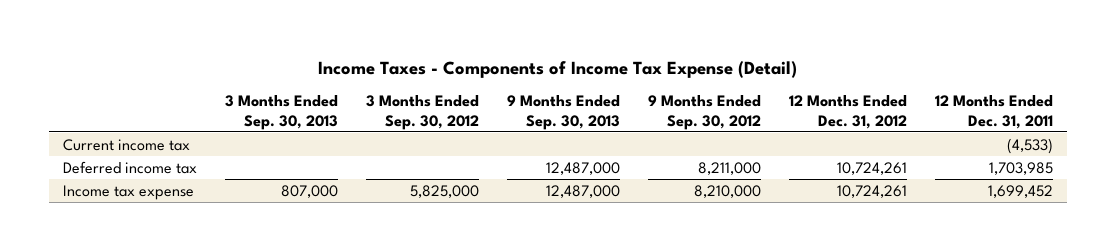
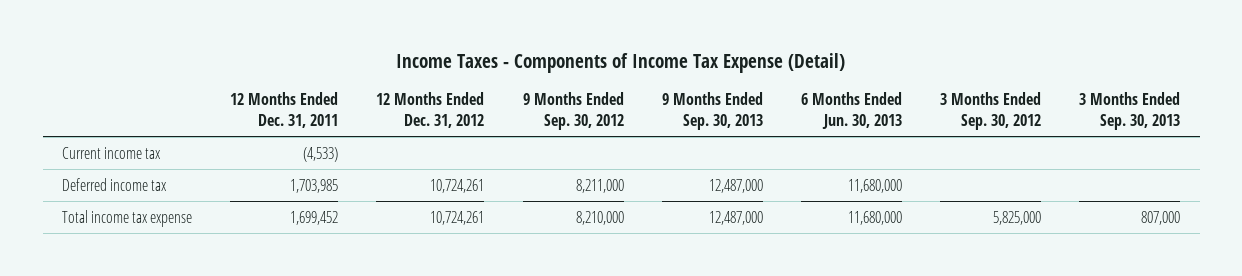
- | 3 Months Ended Sep. 30, 2013 | 3 Months Ended Sep. 30, 2012 | 9 Months Ended Sep. 30, 2013 | 9 Months Ended Sep. 30, 2012 | 12 Months Ended Dec. 31, 2012 | 12 Months Ended Dec. 31, 2011
+ | 12 Months Ended Dec. 31, 2011 | 12 Months Ended Dec. 31, 2012 | 9 Months Ended Sep. 30, 2012 | 9 Months Ended Sep. 30, 2013 | 6 Months Ended Jun. 30, 2013 | 3 Months Ended Sep. 30, 2012 | 3 Months Ended Sep. 30, 2013
- Income tax expense | 807,000 | 5,825,000 | 12,487,000 | 8,210,000 | 10,724,261 | 1,699,452
+ Total income tax expense | 1,699,452 | 10,724,261 | 8,210,000 | 12,487,000 | 11,680,000 | 5,825,000 | 807,000

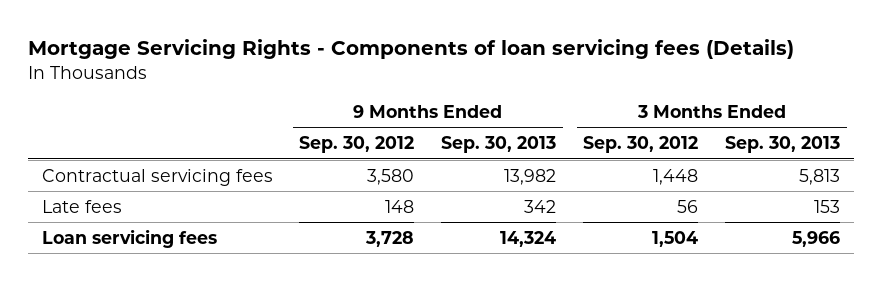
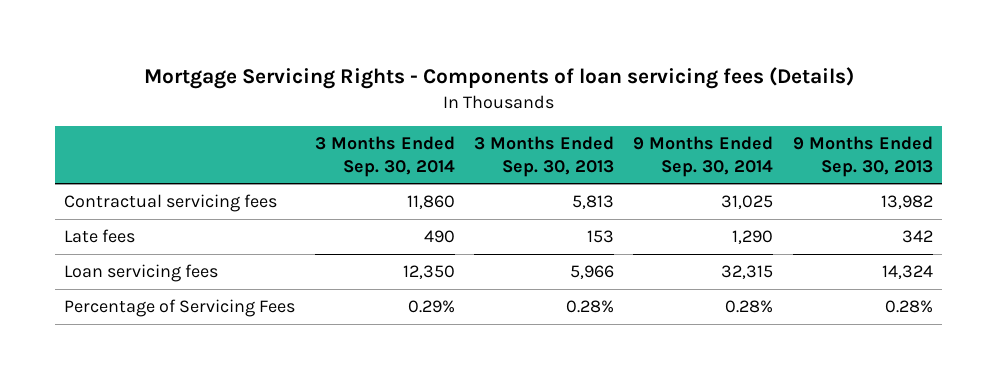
- | 9 Months Ended Sep. 30, 2012 | 9 Months Ended Sep. 30, 2013 | 3 Months Ended Sep. 30, 2012 | 3 Months Ended Sep. 30, 2013
+ | 3 Months Ended Sep. 30, 2014 | 3 Months Ended Sep. 30, 2013 | 9 Months Ended Sep. 30, 2014 | 9 Months Ended Sep. 30, 2013
+ Percentage of Servicing Fees | 0.29% | 0.28% | 0.28% | 0.28%

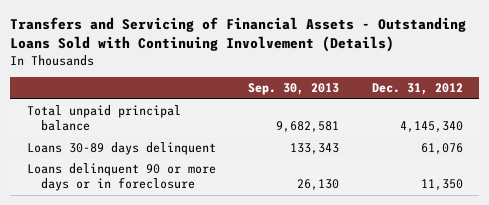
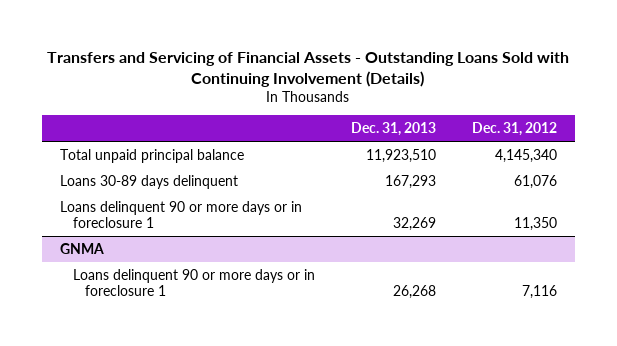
- | Sep. 30, 2013 | Dec. 31, 2012
+ | Dec. 31, 2013 | Dec. 31, 2012
- Loans delinquent 90 or more days or in foreclosure | 26,130 | 11,350
+ Loans delinquent 90 or more days or in foreclosure 1 | 32,269 | 11,350
+ GNMA
+ Loans delinquent 90 or more days or in foreclosure 1 | 26,268 | 7,116

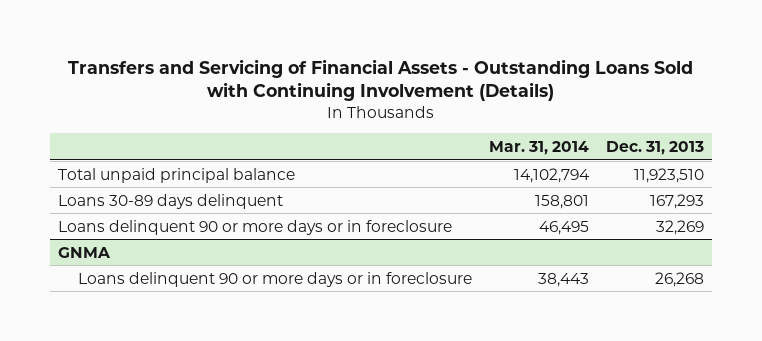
- | Dec. 31, 2013 | Dec. 31, 2012
+ | Mar. 31, 2014 | Dec. 31, 2013
- Loans delinquent 90 or more days or in foreclosure 1 | 32,269 | 11,350
+ Loans delinquent 90 or more days or in foreclosure | 46,495 | 32,269
@ GNMA
- Loans delinquent 90 or more days or in foreclosure 1 | 26,268 | 7,116
+ Loans delinquent 90 or more days or in foreclosure | 38,443 | 26,268

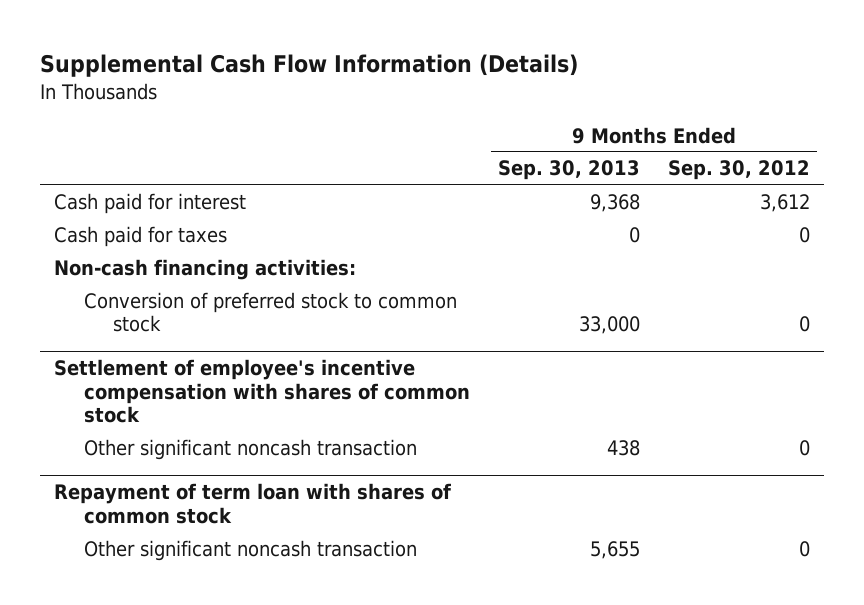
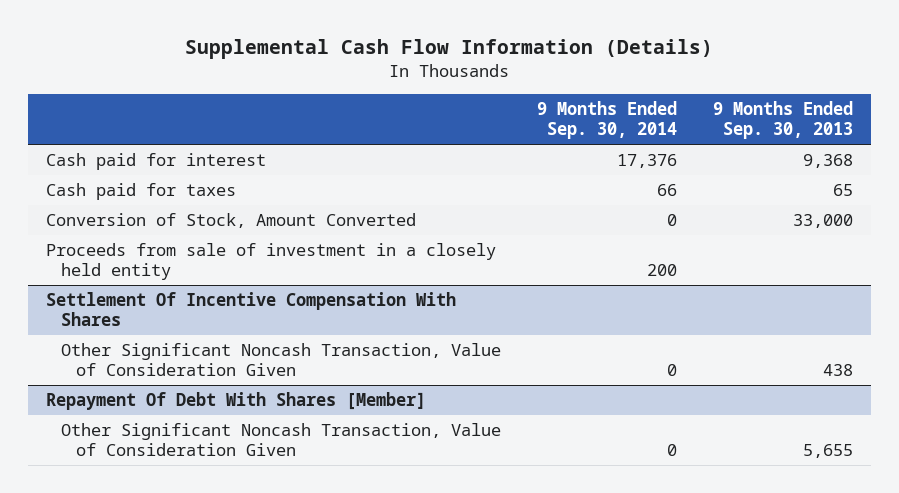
- | 9 Months Ended Sep. 30, 2013 | 9 Months Ended Sep. 30, 2012
+ | 9 Months Ended Sep. 30, 2014 | 9 Months Ended Sep. 30, 2013
- Cash paid for taxes | 0 | 0
- Non-cash financing activities:
- Conversion of preferred stock to common stock | 33,000 | 0
- Settlement of employee's incentive compensation with shares of common stock
- Other significant noncash transaction | 438 | 0
- Repayment of term loan with shares of common stock
- Other significant noncash transaction | 5,655 | 0
+ Cash paid for taxes | 66 | 65
+ Conversion of Stock, Amount Converted | 0 | 33,000
+ Proceeds from sale of investment in a closely held entity | 200 |
+ Settlement Of Incentive Compensation With Shares
+ Other Significant Noncash Transaction, Value of Consideration Given | 0 | 438
+ Repayment Of Debt With Shares [Member]
+ Other Significant Noncash Transaction, Value of Consideration Given | 0 | 5,655

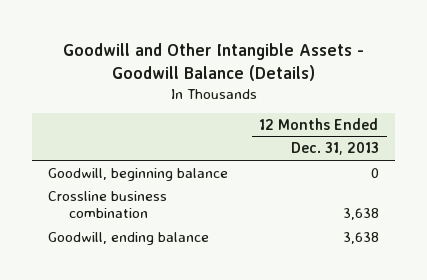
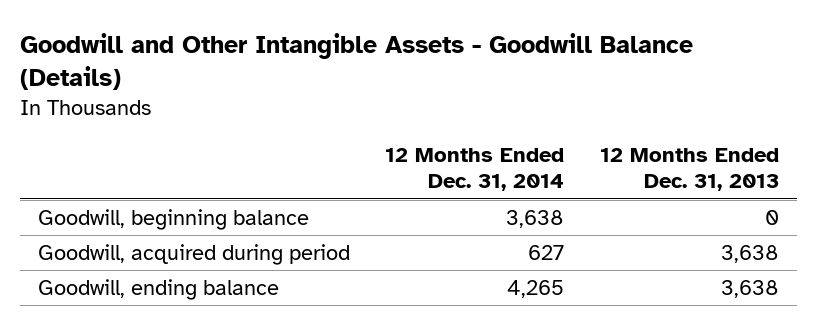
- | 12 Months Ended Dec. 31, 2013
+ | 12 Months Ended Dec. 31, 2014 | 12 Months Ended Dec. 31, 2013
- Crossline business combination | 3,638
+ Goodwill, acquired during period | 627 | 3,638

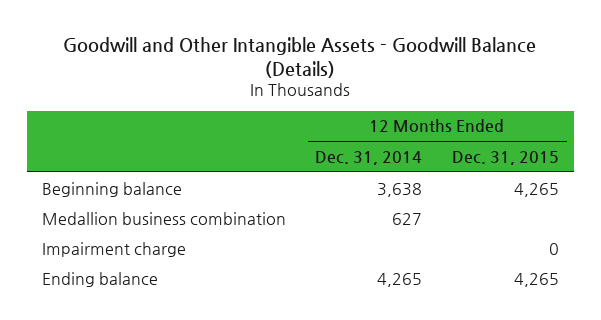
- | 12 Months Ended Dec. 31, 2014 | 12 Months Ended Dec. 31, 2013
+ | 12 Months Ended Dec. 31, 2014 | 12 Months Ended Dec. 31, 2015
- Goodwill, beginning balance | 3,638 | 0
- Goodwill, acquired during period | 627 | 3,638
- Goodwill, ending balance | 4,265 | 3,638
+ Beginning balance | 3,638 | 4,265
+ Medallion business combination | 627 |
+ Impairment charge | | 0
+ Ending balance | 4,265 | 4,265

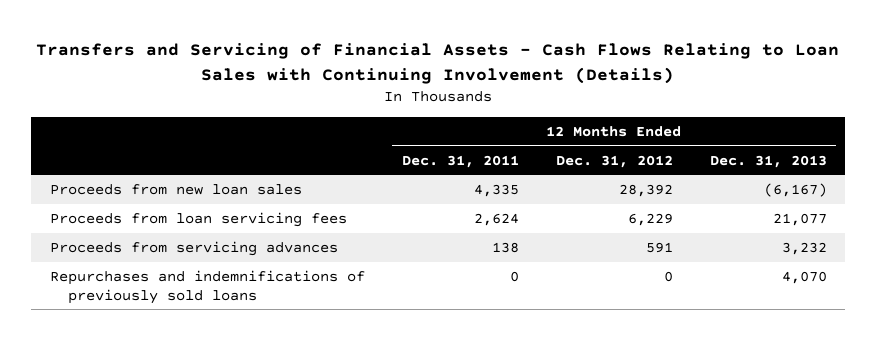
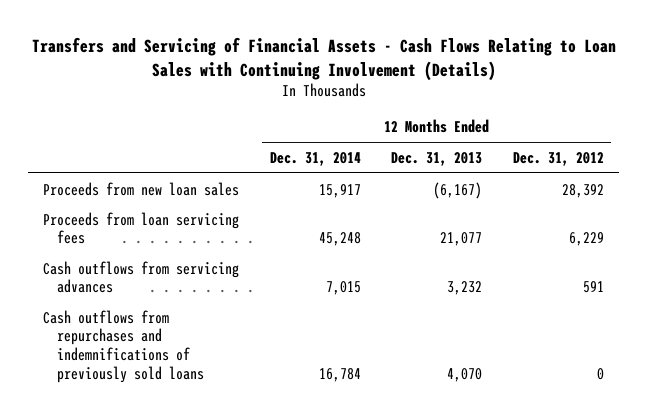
- | 12 Months Ended Dec. 31, 2011 | 12 Months Ended Dec. 31, 2012 | 12 Months Ended Dec. 31, 2013
+ | 12 Months Ended Dec. 31, 2014 | 12 Months Ended Dec. 31, 2013 | 12 Months Ended Dec. 31, 2012
- Proceeds from servicing advances | 138 | 591 | 3,232
- Repurchases and indemnifications of previously sold loans | 0 | 0 | 4,070
+ Cash outflows from servicing advances | 7,015 | 3,232 | 591
+ Cash outflows from repurchases and indemnifications of previously sold loans | 16,784 | 4,070 | 0

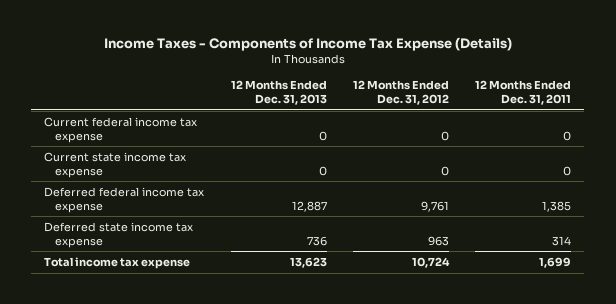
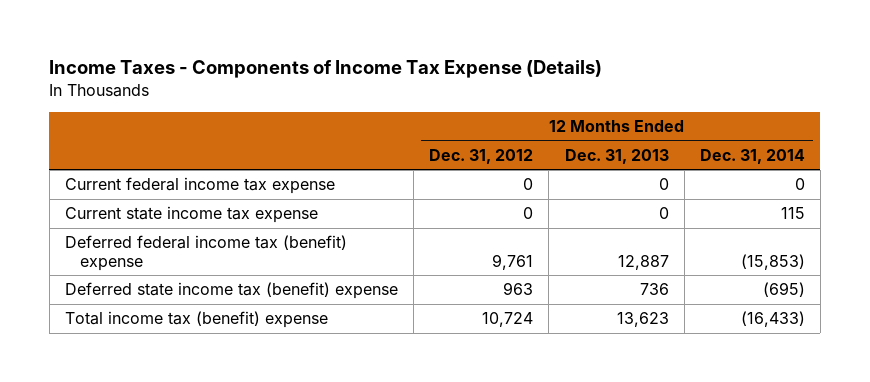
- | 12 Months Ended Dec. 31, 2013 | 12 Months Ended Dec. 31, 2012 | 12 Months Ended Dec. 31, 2011
+ | 12 Months Ended Dec. 31, 2012 | 12 Months Ended Dec. 31, 2013 | 12 Months Ended Dec. 31, 2014
- Deferred federal income tax expense | 12,887 | 9,761 | 1,385
- Deferred state income tax expense | 736 | 963 | 314
- Total income tax expense | 13,623 | 10,724 | 1,699
+ Deferred federal income tax (benefit) expense | 9,761 | 12,887 | (15,853)
+ Deferred state income tax (benefit) expense | 963 | 736 | (695)
+ Total income tax (benefit) expense | 10,724 | 13,623 | (16,433)

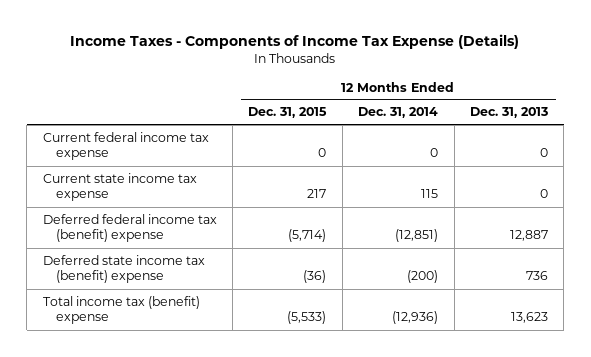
- | 12 Months Ended Dec. 31, 2012 | 12 Months Ended Dec. 31, 2013 | 12 Months Ended Dec. 31, 2014
+ | 12 Months Ended Dec. 31, 2015 | 12 Months Ended Dec. 31, 2014 | 12 Months Ended Dec. 31, 2013
- Deferred federal income tax (benefit) expense | 9,761 | 12,887 | (15,853)
- Deferred state income tax (benefit) expense | 963 | 736 | (695)
- Total income tax (benefit) expense | 10,724 | 13,623 | (16,433)
+ Deferred federal income tax (benefit) expense | (5,714) | (12,851) | 12,887
+ Deferred state income tax (benefit) expense | (36) | (200) | 736
+ Total income tax (benefit) expense | (5,533) | (12,936) | 13,623

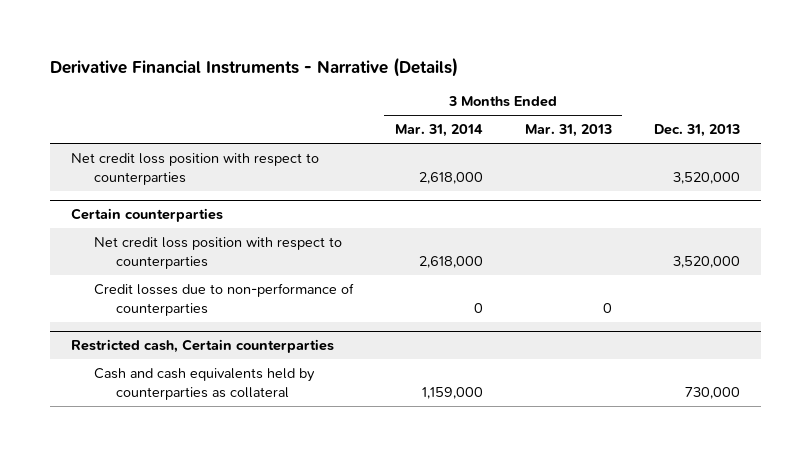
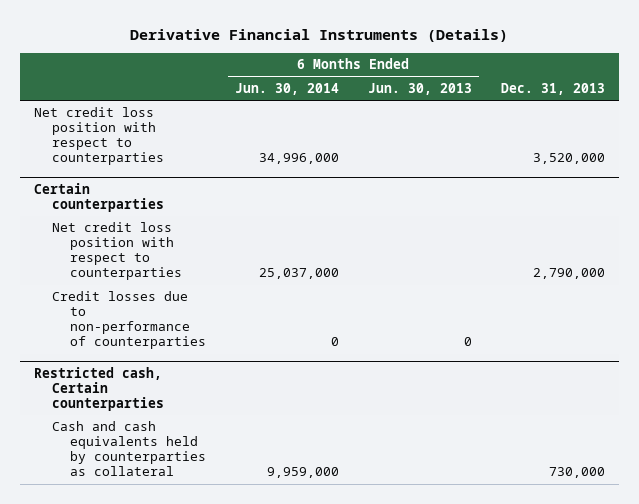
- Derivative Financial Instruments - Narrative (Details)
+ Derivative Financial Instruments (Details)
- | 3 Months Ended Mar. 31, 2014 | 3 Months Ended Mar. 31, 2013 | Dec. 31, 2013
+ | 6 Months Ended Jun. 30, 2014 | 6 Months Ended Jun. 30, 2013 | Dec. 31, 2013
@ Certain counterparties
- Net credit loss position with respect to counterparties | 2,618,000 | | 3,520,000
+ Net credit loss position with respect to counterparties | 25,037,000 | | 2,790,000

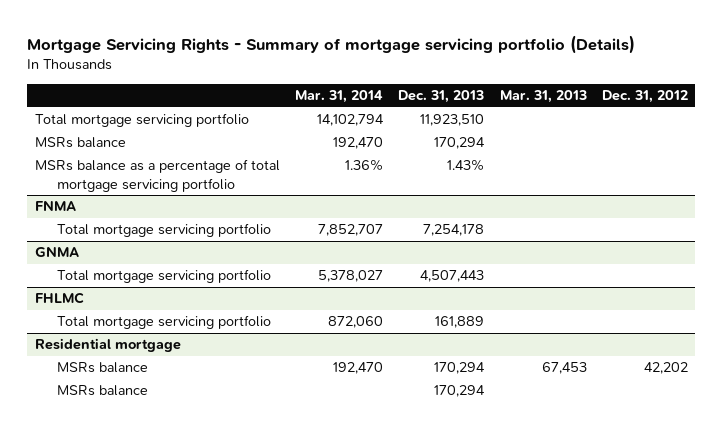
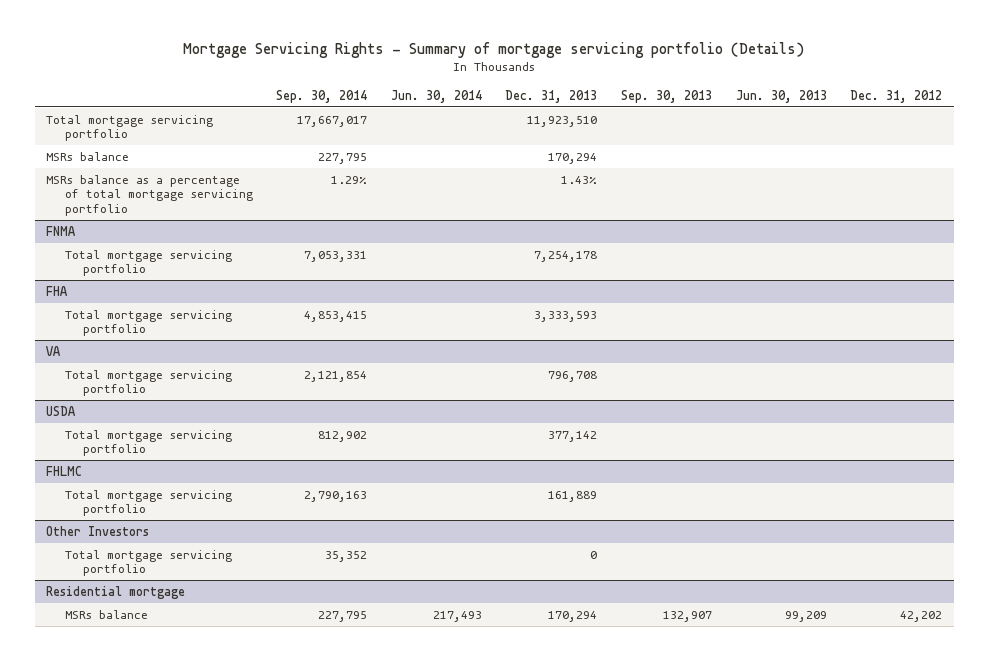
- | Mar. 31, 2014 | Dec. 31, 2013 | Mar. 31, 2013 | Dec. 31, 2012
+ | Sep. 30, 2014 | Jun. 30, 2014 | Dec. 31, 2013 | Sep. 30, 2013 | Jun. 30, 2013 | Dec. 31, 2012
- GNMA
- Total mortgage servicing portfolio | 5,378,027 | 4,507,443 | |
+ FHA
+ Total mortgage servicing portfolio | 4,853,415 | | 3,333,593 | | |
+ VA
+ Total mortgage servicing portfolio | 2,121,854 | | 796,708 | | |
+ USDA
+ Total mortgage servicing portfolio | 812,902 | | 377,142 | | |
+ Other Investors
+ Total mortgage servicing portfolio | 35,352 | | 0 | | |
@ Residential mortgage
- MSRs balance | | 170,294 | |

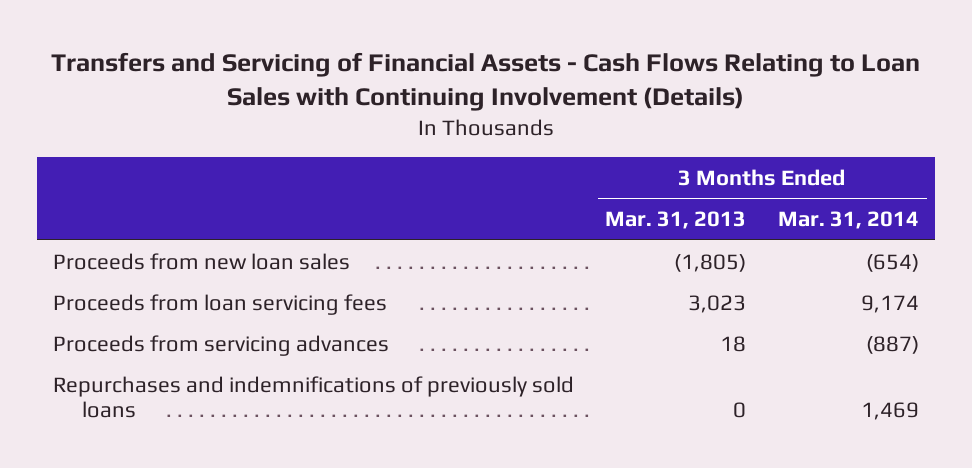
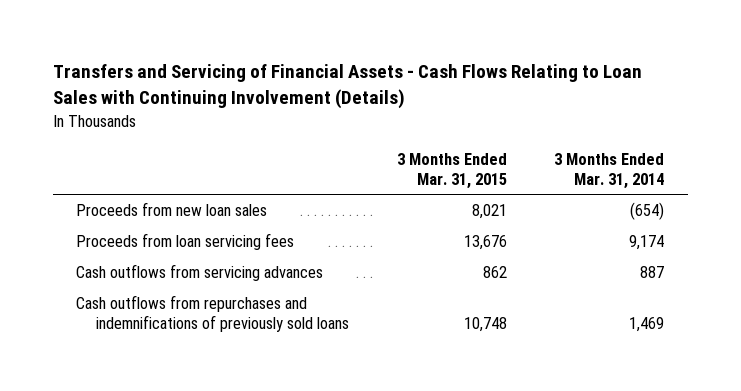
- | 3 Months Ended Mar. 31, 2013 | 3 Months Ended Mar. 31, 2014
+ | 3 Months Ended Mar. 31, 2015 | 3 Months Ended Mar. 31, 2014
- Proceeds from servicing advances | 18 | (887)
- Repurchases and indemnifications of previously sold loans | 0 | 1,469
+ Cash outflows from servicing advances | 862 | 887
+ Cash outflows from repurchases and indemnifications of previously sold loans | 10,748 | 1,469

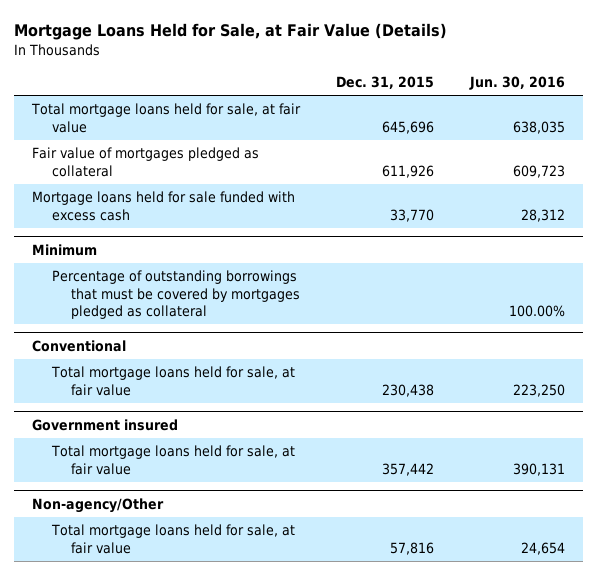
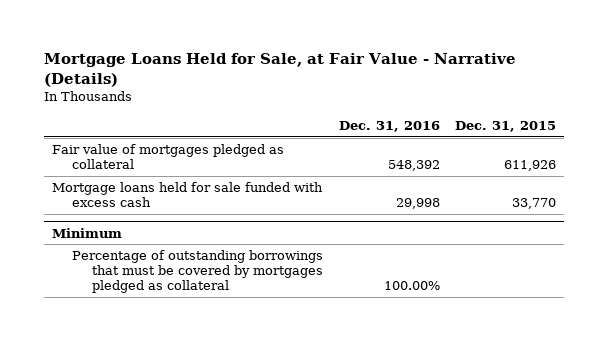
- Mortgage Loans Held for Sale, at Fair Value (Details)
+ Mortgage Loans Held for Sale, at Fair Value - Narrative (Details)
- | Dec. 31, 2015 | Jun. 30, 2016
+ | Dec. 31, 2016 | Dec. 31, 2015
- Total mortgage loans held for sale, at fair value | 645,696 | 638,035
- Conventional
- Total mortgage loans held for sale, at fair value | 230,438 | 223,250
- Government insured
- Total mortgage loans held for sale, at fair value | 357,442 | 390,131
- Non-agency/Other
- Total mortgage loans held for sale, at fair value | 57,816 | 24,654

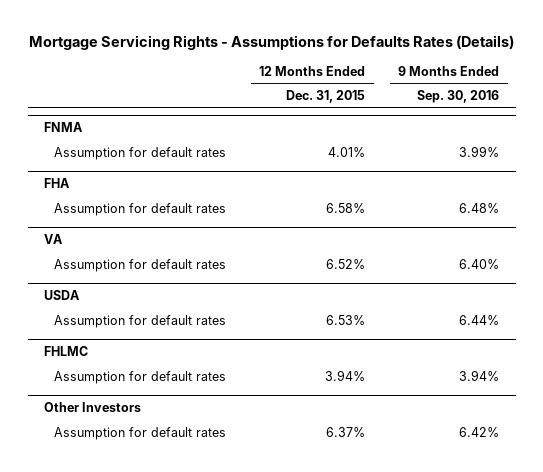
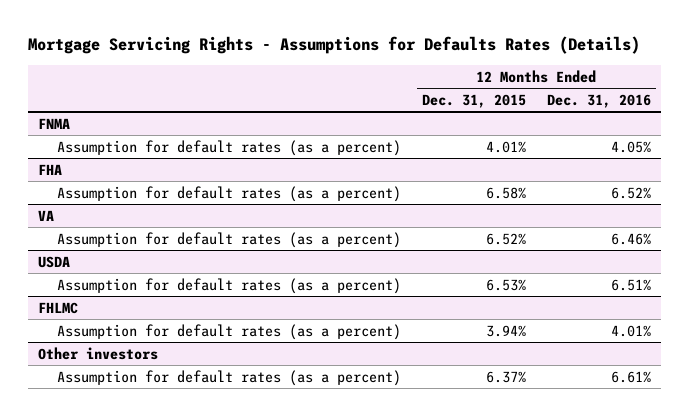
- | 12 Months Ended Dec. 31, 2015 | 9 Months Ended Sep. 30, 2016
+ | 12 Months Ended Dec. 31, 2015 | 12 Months Ended Dec. 31, 2016
@ FNMA
- Assumption for default rates | 4.01% | 3.99%
+ Assumption for default rates (as a percent) | 4.01% | 4.05%
@ FHA
- Assumption for default rates | 6.58% | 6.48%
+ Assumption for default rates (as a percent) | 6.58% | 6.52%
@ VA
- Assumption for default rates | 6.52% | 6.40%
+ Assumption for default rates (as a percent) | 6.52% | 6.46%
@ USDA
- Assumption for default rates | 6.53% | 6.44%
+ Assumption for default rates (as a percent) | 6.53% | 6.51%
@ FHLMC
- Assumption for default rates | 3.94% | 3.94%
- Other Investors
- Assumption for default rates | 6.37% | 6.42%
@ FHLMC
+ Assumption for default rates (as a percent) | 3.94% | 4.01%
+ Other investors
+ Assumption for default rates (as a percent) | 6.37% | 6.61%

